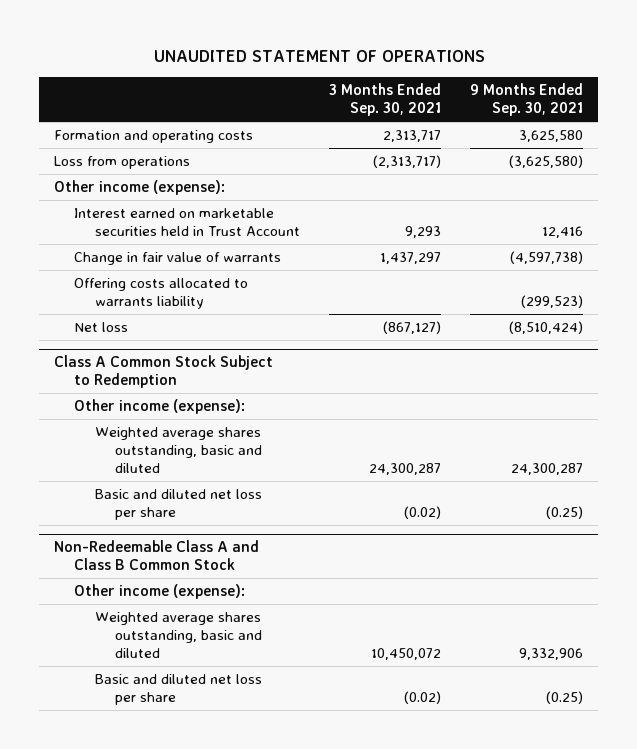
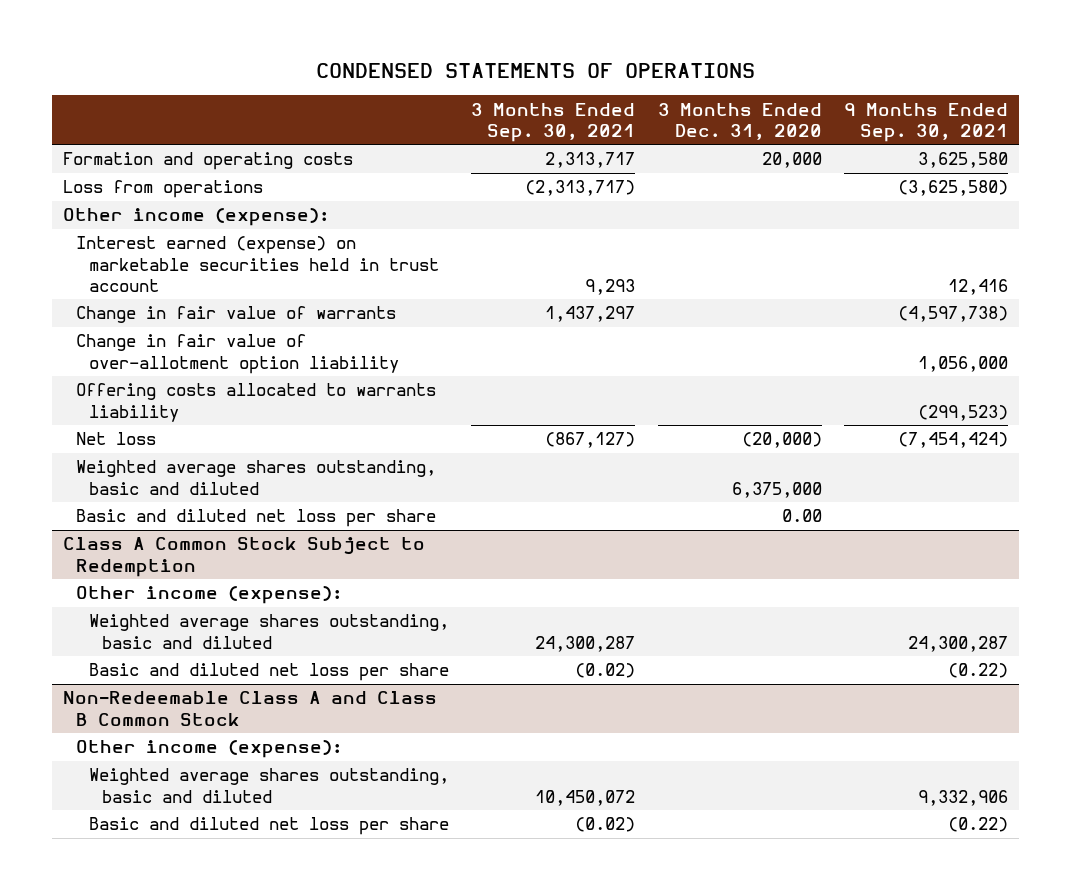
- UNAUDITED STATEMENT OF OPERATIONS
+ CONDENSED STATEMENTS OF OPERATIONS
- | 3 Months Ended Sep. 30, 2021 | 9 Months Ended Sep. 30, 2021
+ | 3 Months Ended Sep. 30, 2021 | 3 Months Ended Dec. 31, 2020 | 9 Months Ended Sep. 30, 2021
- Interest earned on marketable securities held in Trust Account | 9,293 | 12,416
+ Interest earned (expense) on marketable securities held in trust account | 9,293 | | 12,416
+ Change in fair value of over-allotment option liability | | | 1,056,000
- Net loss | (867,127) | (8,510,424)
+ Net loss | (867,127) | (20,000) | (7,454,424)
+ Weighted average shares outstanding, basic and diluted | | 6,375,000 |
+ Basic and diluted net loss per share | | 0.00 |
@ Class A Common Stock Subject to Redemption
- Basic and diluted net loss per share | (0.02) | (0.25)
+ Basic and diluted net loss per share | (0.02) | | (0.22)
@ Non-Redeemable Class A and Class B Common Stock
- Basic and diluted net loss per share | (0.02) | (0.25)
+ Basic and diluted net loss per share | (0.02) | | (0.22)

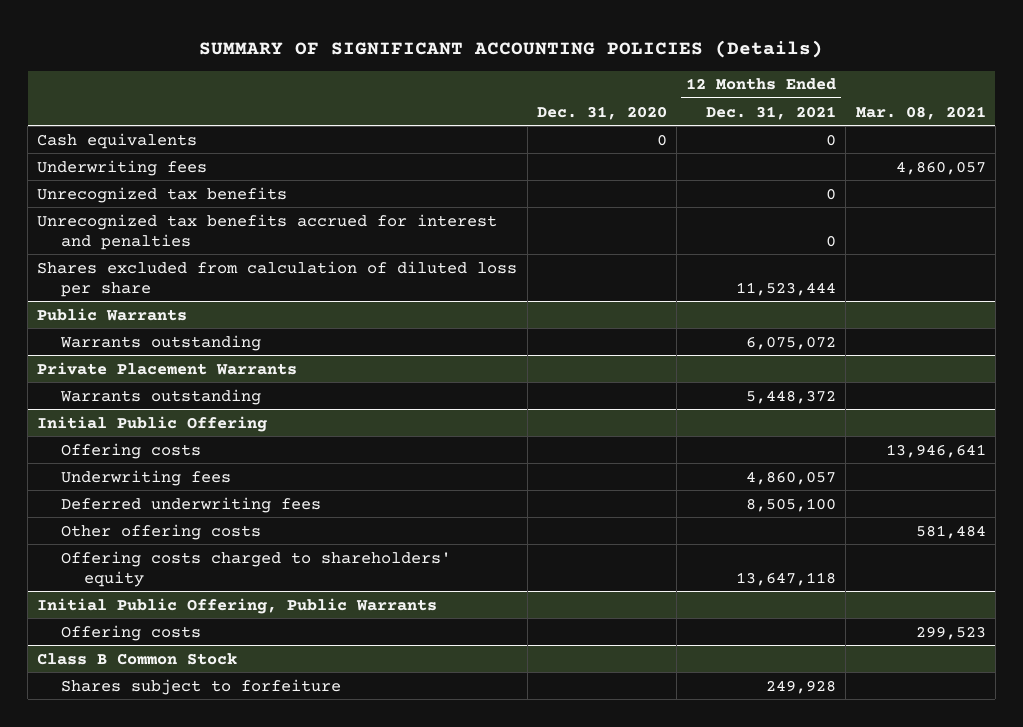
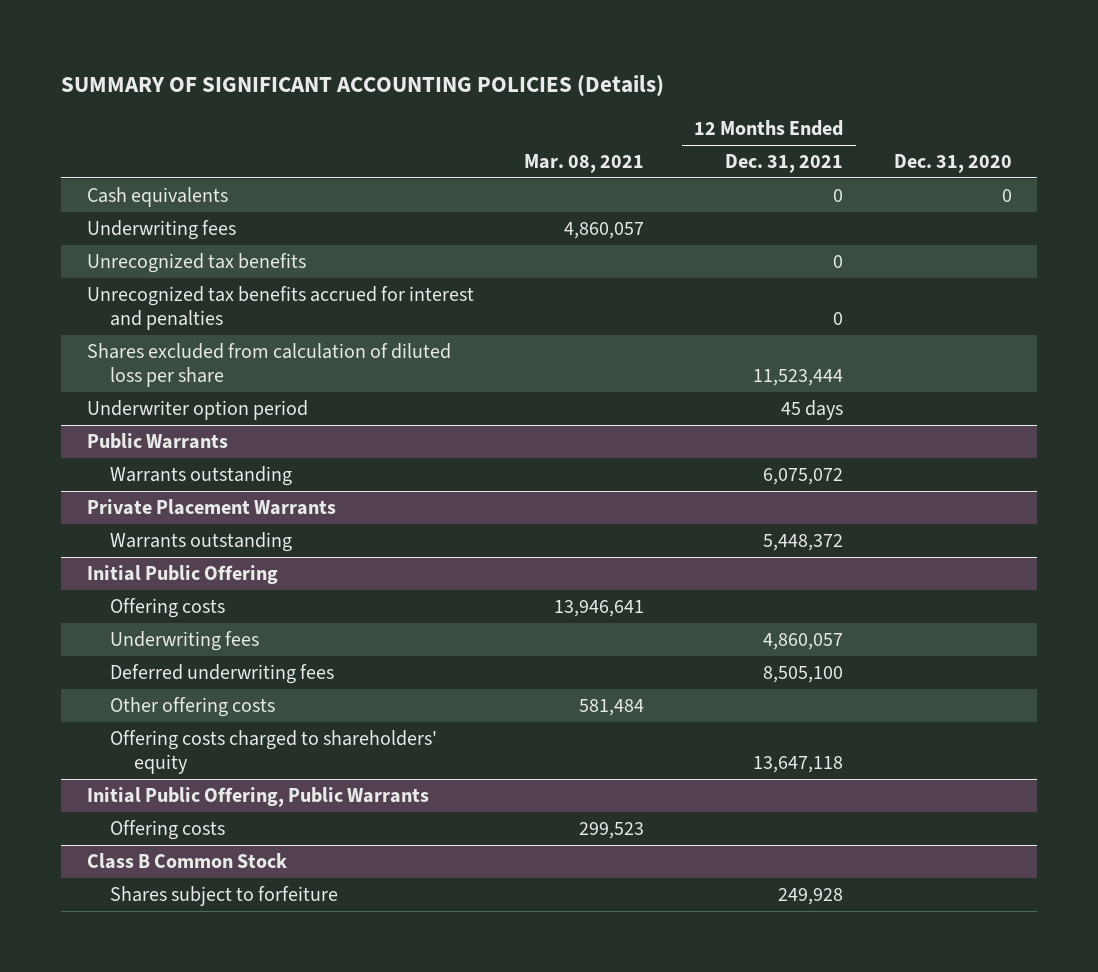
- | Dec. 31, 2020 | 12 Months Ended Dec. 31, 2021 | Mar. 08, 2021
+ | Mar. 08, 2021 | 12 Months Ended Dec. 31, 2021 | Dec. 31, 2020
+ Underwriter option period | | 45 days |

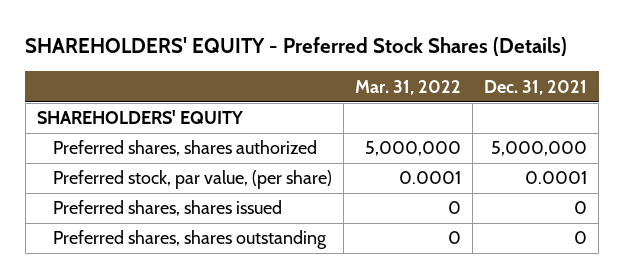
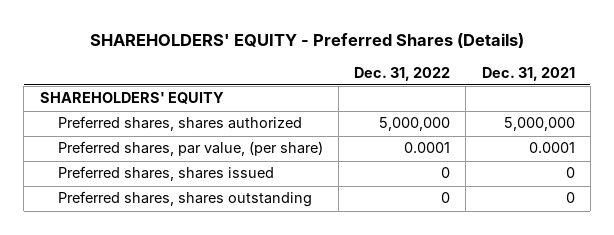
- SHAREHOLDERS' EQUITY - Preferred Stock Shares (Details)
+ SHAREHOLDERS' EQUITY - Preferred Shares (Details)
- | Mar. 31, 2022 | Dec. 31, 2021
+ | Dec. 31, 2022 | Dec. 31, 2021
- Preferred stock, par value, (per share) | 0.0001 | 0.0001
+ Preferred shares, par value, (per share) | 0.0001 | 0.0001

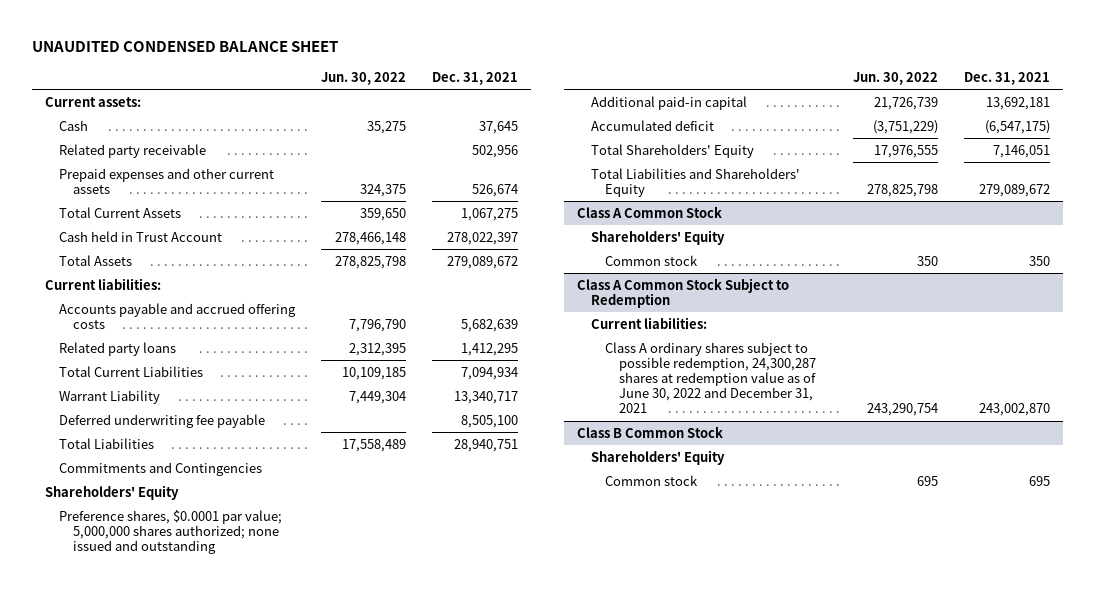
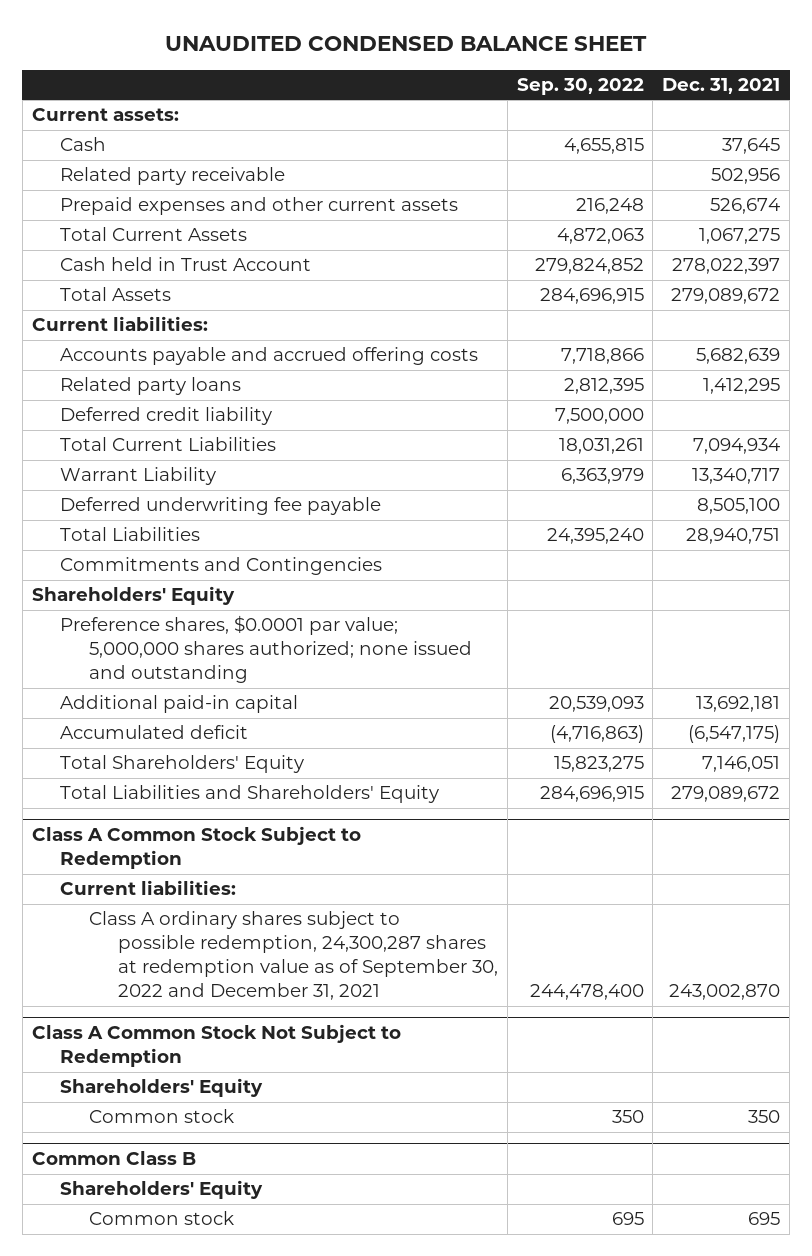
- | Jun. 30, 2022 | Dec. 31, 2021
+ | Sep. 30, 2022 | Dec. 31, 2021
+ Deferred credit liability | 7,500,000 |
- Class A Common Stock
- Shareholders' Equity
- Common stock | 350 | 350
@ Class A Common Stock Subject to Redemption
- Class A ordinary shares subject to possible redemption, 24,300,287 shares at redemption value as of June 30, 2022 and December 31, 2021 | 243,290,754 | 243,002,870
- Class B Common Stock
@ Class A Common Stock Subject to Redemption
+ Class A ordinary shares subject to possible redemption, 24,300,287 shares at redemption value as of September 30, 2022 and December 31, 2021 | 244,478,400 | 243,002,870
+ Class A Common Stock Not Subject to Redemption
+ Common stock | 350 | 350
+ Common Class B
+ Shareholders' Equity

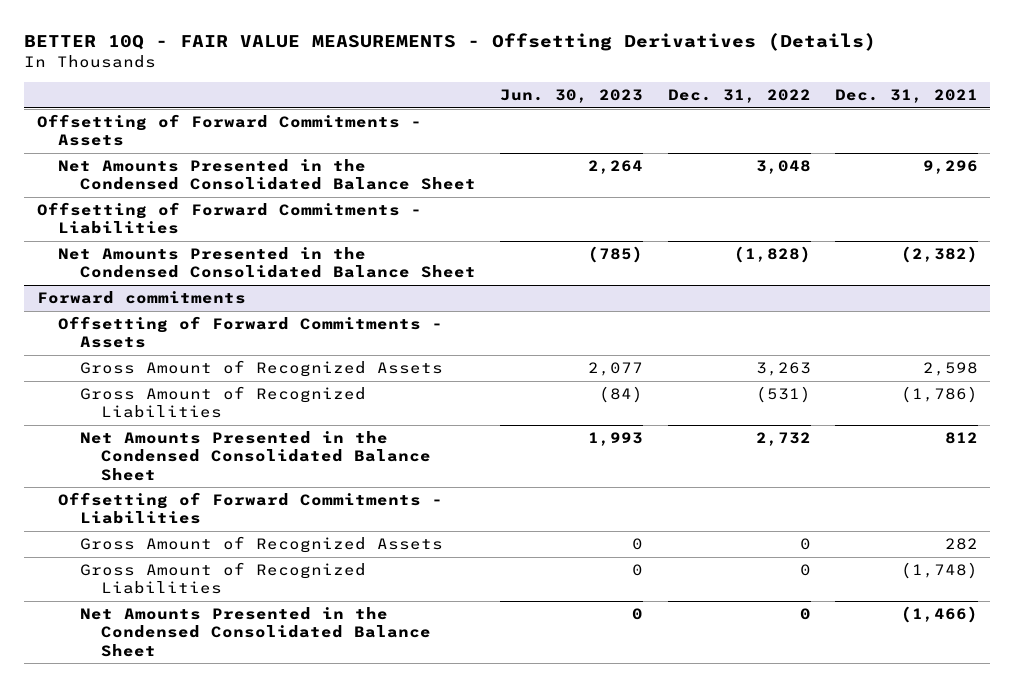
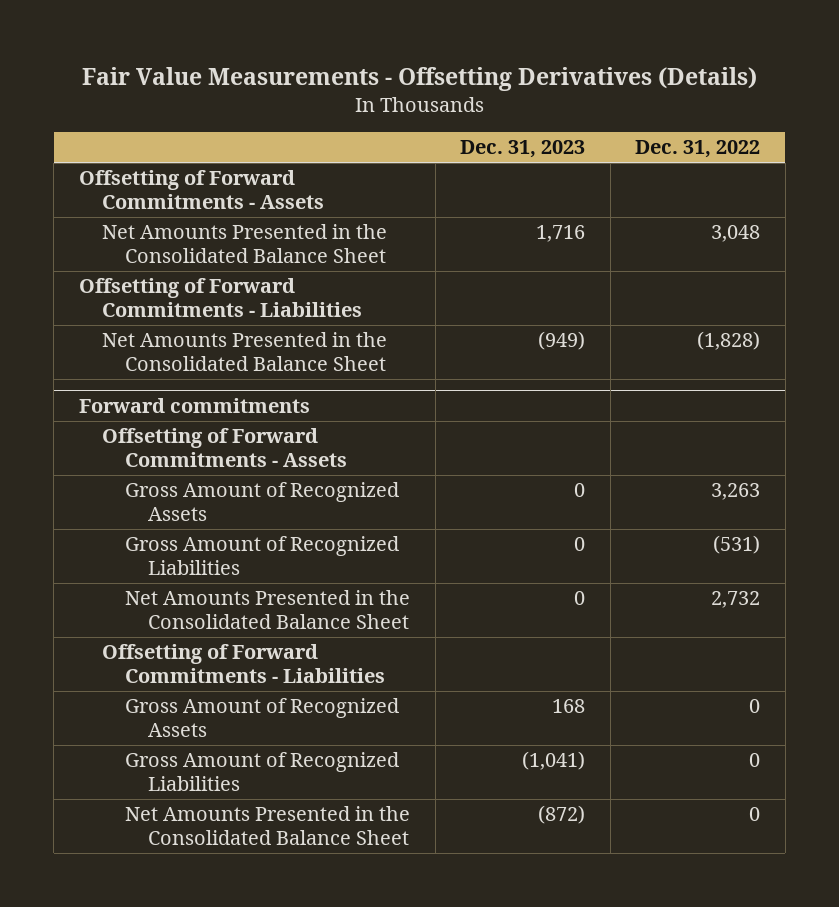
- BETTER 10Q - FAIR VALUE MEASUREMENTS - Offsetting Derivatives (Details)
+ Fair Value Measurements - Offsetting Derivatives (Details)
- | Jun. 30, 2023 | Dec. 31, 2022 | Dec. 31, 2021
+ | Dec. 31, 2023 | Dec. 31, 2022
- Net Amounts Presented in the Condensed Consolidated Balance Sheet | 2,264 | 3,048 | 9,296
+ Net Amounts Presented in the Consolidated Balance Sheet | 1,716 | 3,048
- Net Amounts Presented in the Condensed Consolidated Balance Sheet | (785) | (1,828) | (2,382)
+ Net Amounts Presented in the Consolidated Balance Sheet | (949) | (1,828)
@ Forward commitments
- Net Amounts Presented in the Condensed Consolidated Balance Sheet | 1,993 | 2,732 | 812
+ Net Amounts Presented in the Consolidated Balance Sheet | 0 | 2,732
- Net Amounts Presented in the Condensed Consolidated Balance Sheet | 0 | 0 | (1,466)
+ Net Amounts Presented in the Consolidated Balance Sheet | (872) | 0

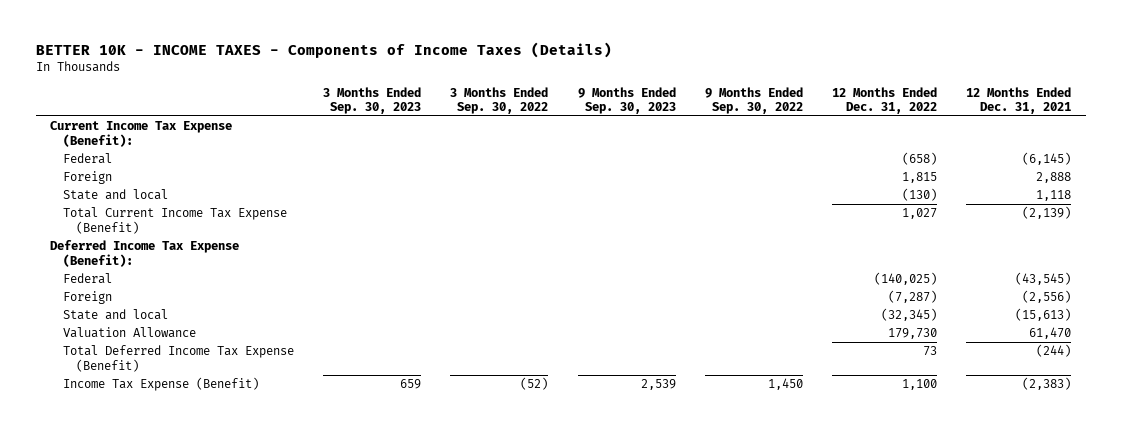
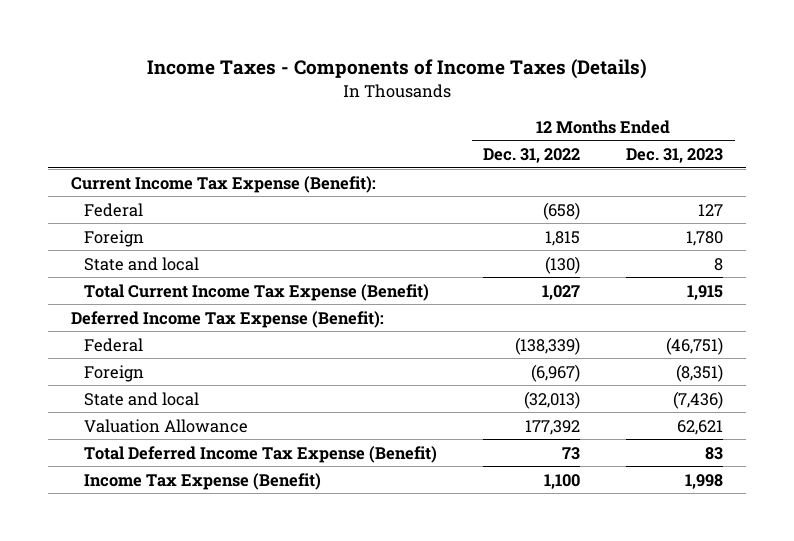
- BETTER 10K - INCOME TAXES - Components of Income Taxes (Details)
+ Income Taxes - Components of Income Taxes (Details)
- | 3 Months Ended Sep. 30, 2023 | 3 Months Ended Sep. 30, 2022 | 9 Months Ended Sep. 30, 2023 | 9 Months Ended Sep. 30, 2022 | 12 Months Ended Dec. 31, 2022 | 12 Months Ended Dec. 31, 2021
+ | 12 Months Ended Dec. 31, 2022 | 12 Months Ended Dec. 31, 2023
- Federal | | | | | (140,025) | (43,545)
- Foreign | | | | | (7,287) | (2,556)
- State and local | | | | | (32,345) | (15,613)
- Valuation Allowance | | | | | 179,730 | 61,470
+ Federal | (138,339) | (46,751)
+ Foreign | (6,967) | (8,351)
+ State and local | (32,013) | (7,436)
+ Valuation Allowance | 177,392 | 62,621

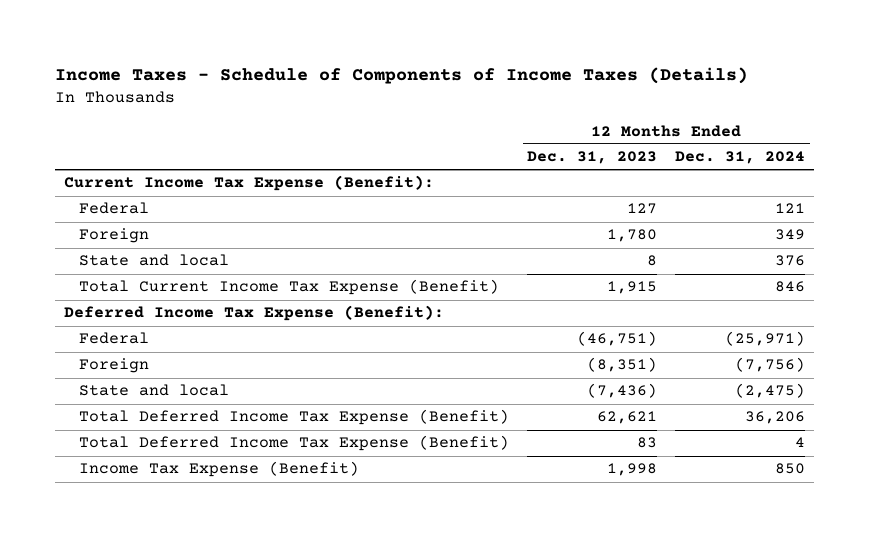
- Income Taxes - Components of Income Taxes (Details)
+ Income Taxes - Schedule of Components of Income Taxes (Details)
- | 12 Months Ended Dec. 31, 2022 | 12 Months Ended Dec. 31, 2023
+ | 12 Months Ended Dec. 31, 2023 | 12 Months Ended Dec. 31, 2024
- Valuation Allowance | 177,392 | 62,621
+ Total Deferred Income Tax Expense (Benefit) | 62,621 | 36,206

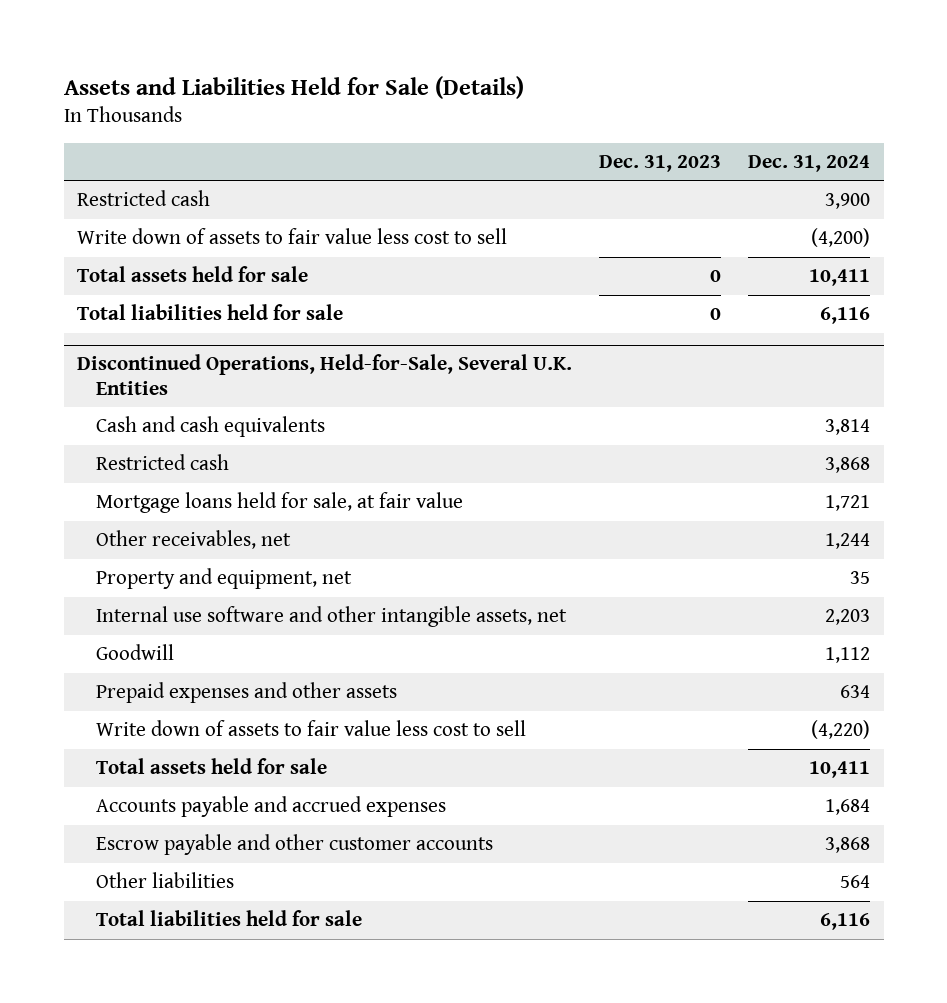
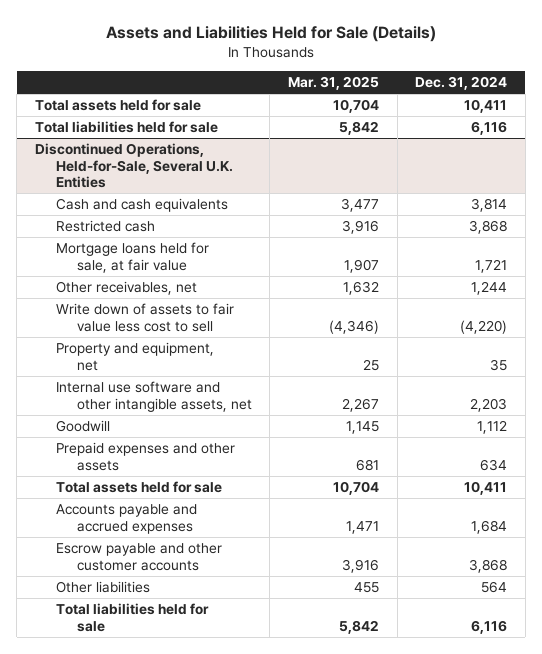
- | Dec. 31, 2023 | Dec. 31, 2024
+ | Mar. 31, 2025 | Dec. 31, 2024
- Restricted cash | | 3,900
- Write down of assets to fair value less cost to sell | | (4,200)
@ Discontinued Operations, Held-for-Sale, Several U.K. Entities
moved up: Write down of assets to fair value less cost to sell | (4,346) | (4,220)

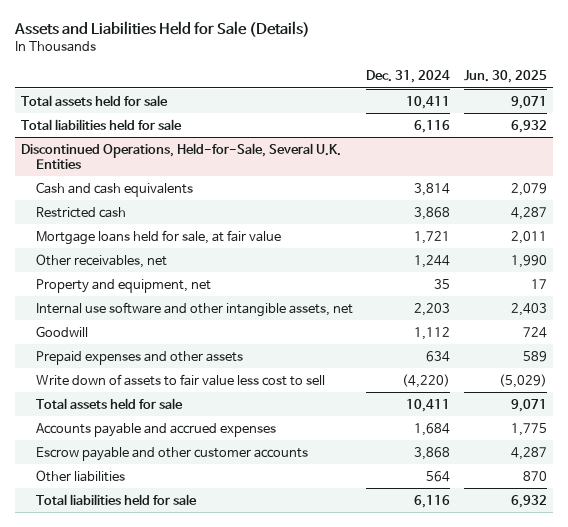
- | Mar. 31, 2025 | Dec. 31, 2024
+ | Dec. 31, 2024 | Jun. 30, 2025
@ Discontinued Operations, Held-for-Sale, Several U.K. Entities
moved down: Write down of assets to fair value less cost to sell | (4,220) | (5,029)

